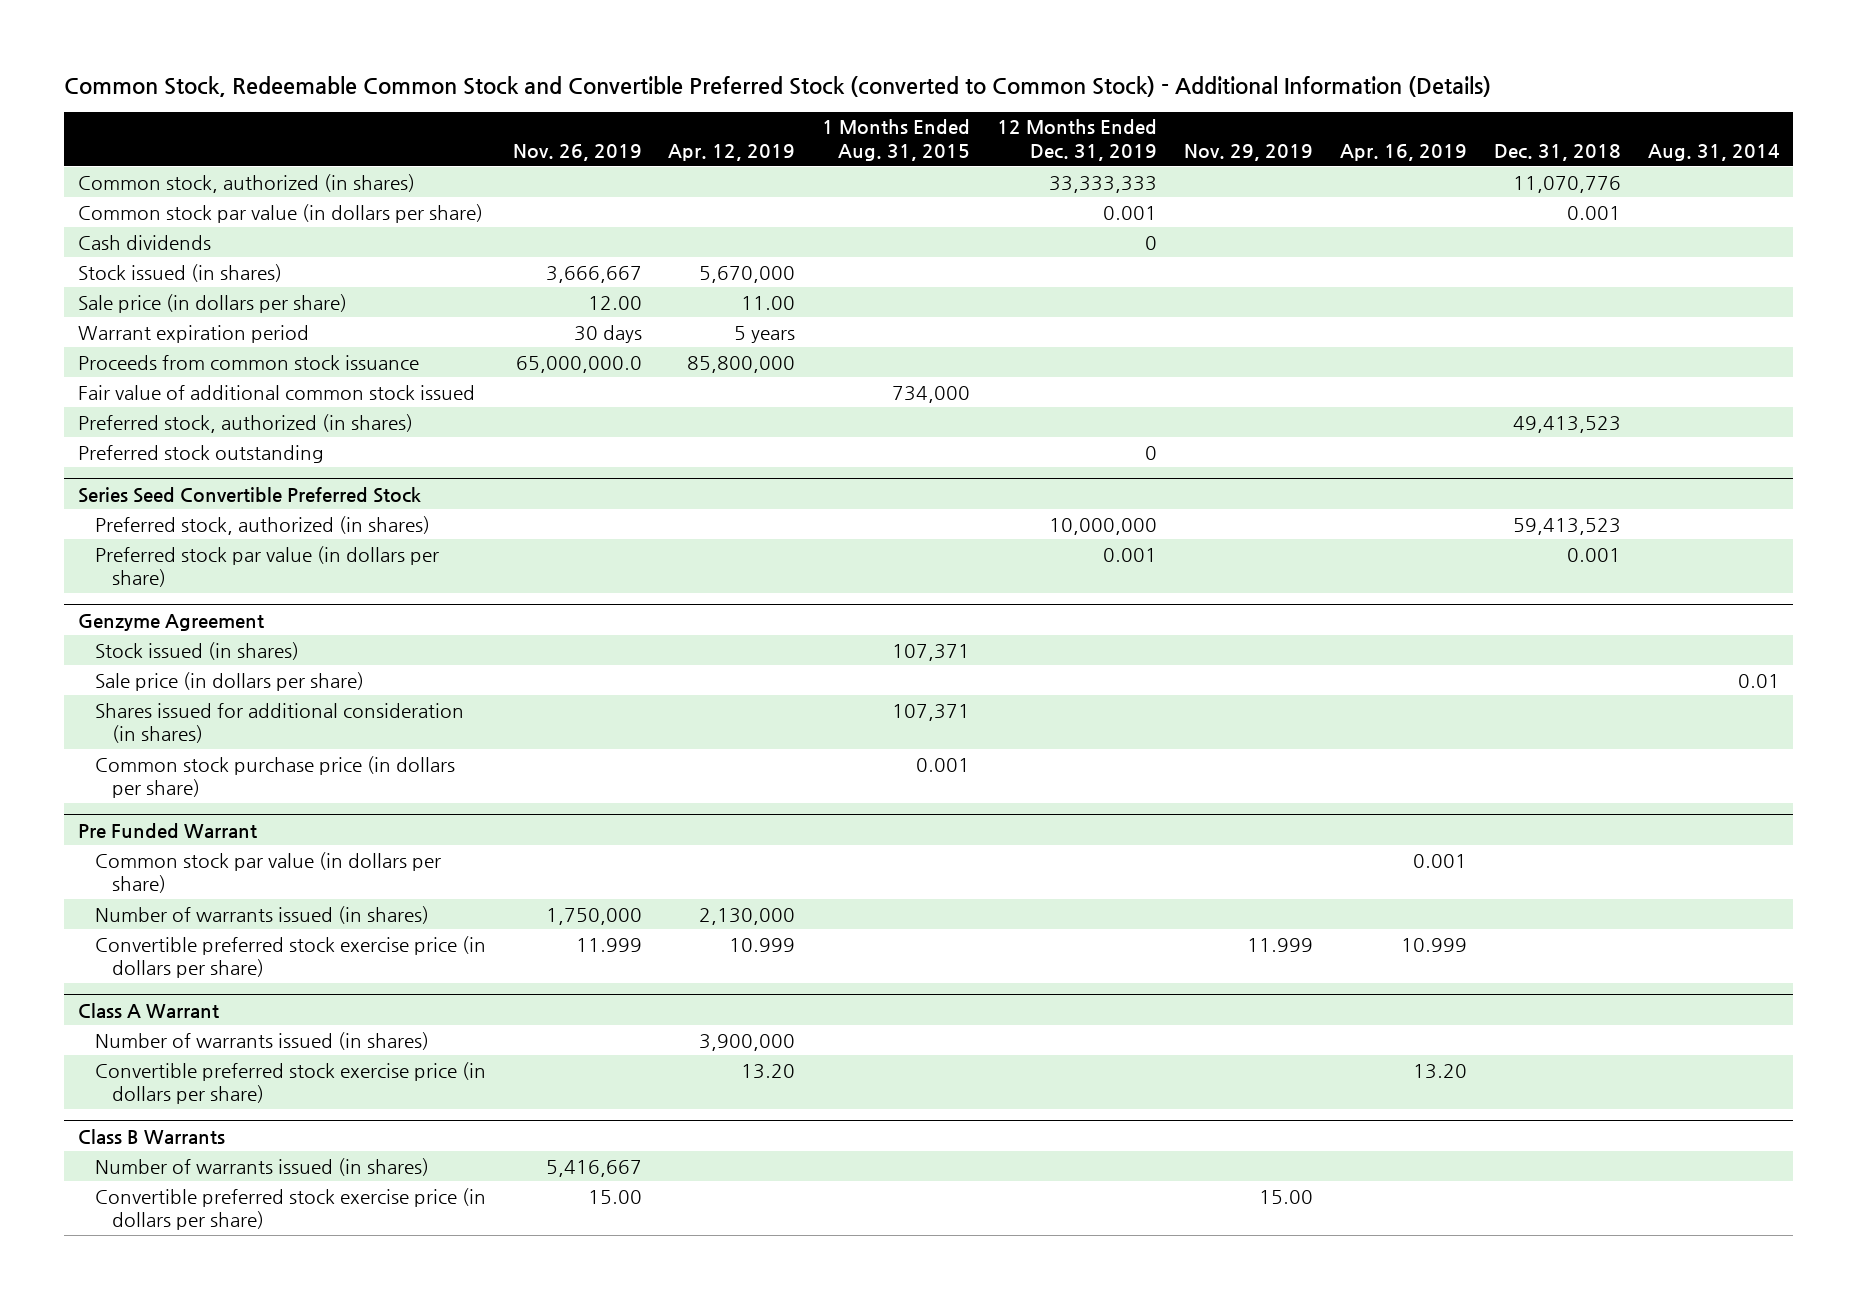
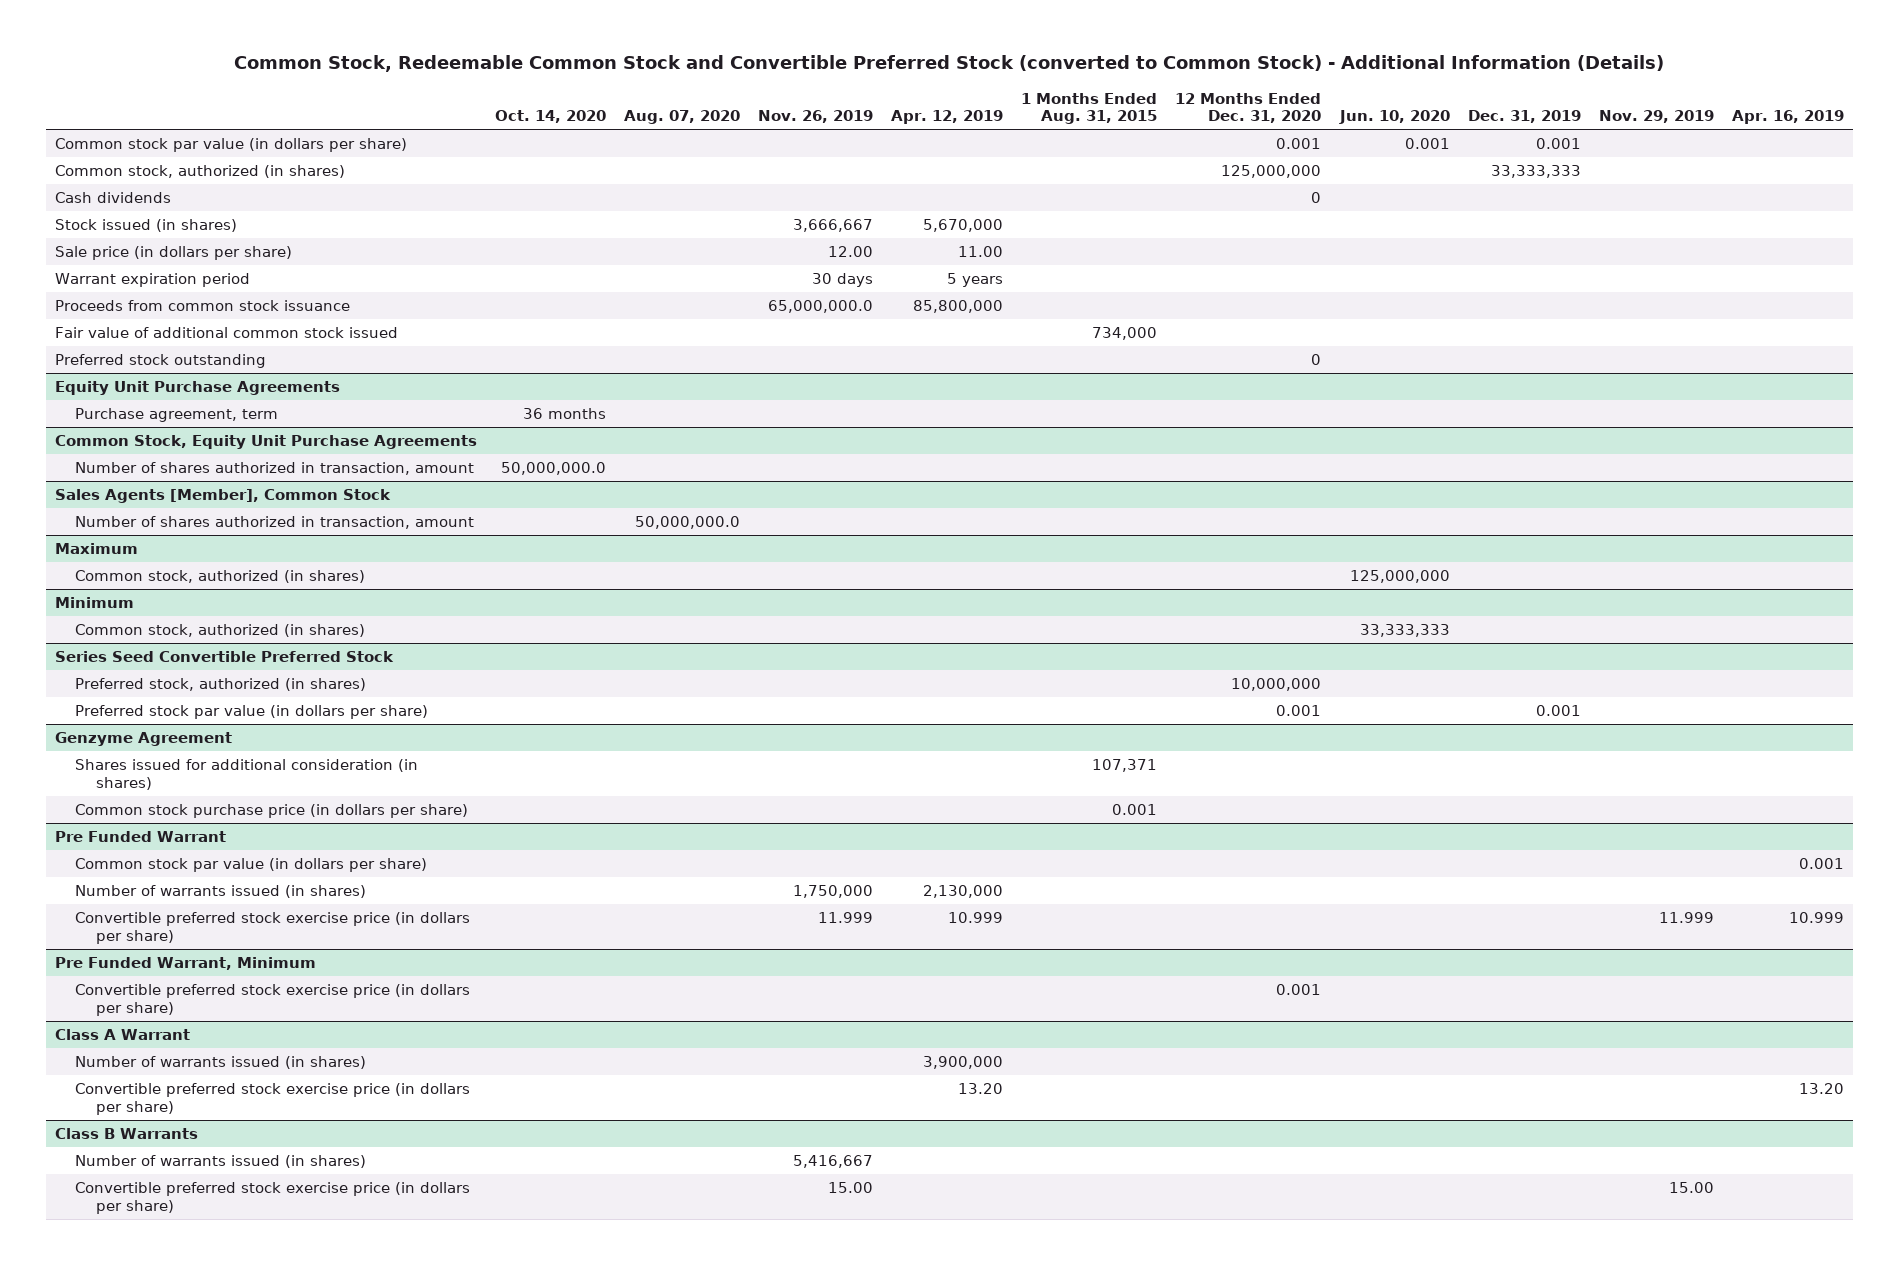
- | Nov. 26, 2019 | Apr. 12, 2019 | 1 Months Ended Aug. 31, 2015 | 12 Months Ended Dec. 31, 2019 | Nov. 29, 2019 | Apr. 16, 2019 | Dec. 31, 2018 | Aug. 31, 2014
+ | Oct. 14, 2020 | Aug. 07, 2020 | Nov. 26, 2019 | Apr. 12, 2019 | 1 Months Ended Aug. 31, 2015 | 12 Months Ended Dec. 31, 2020 | Jun. 10, 2020 | Dec. 31, 2019 | Nov. 29, 2019 | Apr. 16, 2019
moved down: Common stock, authorized (in shares) | | | | | | 125,000,000 | | 33,333,333 | |
- Preferred stock, authorized (in shares) | | | | | | | 49,413,523 |
+ Equity Unit Purchase Agreements
+ Purchase agreement, term | 36 months | | | | | | | | |
+ Common Stock, Equity Unit Purchase Agreements
+ Number of shares authorized in transaction, amount | 50,000,000.0 | | | | | | | | |
+ Sales Agents [Member], Common Stock
+ Number of shares authorized in transaction, amount | | 50,000,000.0 | | | | | | | |
+ Maximum
+ Common stock, authorized (in shares) | | | | | | | 125,000,000 | | |
+ Minimum
+ Common stock, authorized (in shares) | | | | | | | 33,333,333 | | |
@ Genzyme Agreement
- Stock issued (in shares) | | | 107,371 | | | | |
- Sale price (in dollars per share) | | | | | | | | 0.01
+ Pre Funded Warrant, Minimum
+ Convertible preferred stock exercise price (in dollars per share) | | | | | | 0.001 | | | |

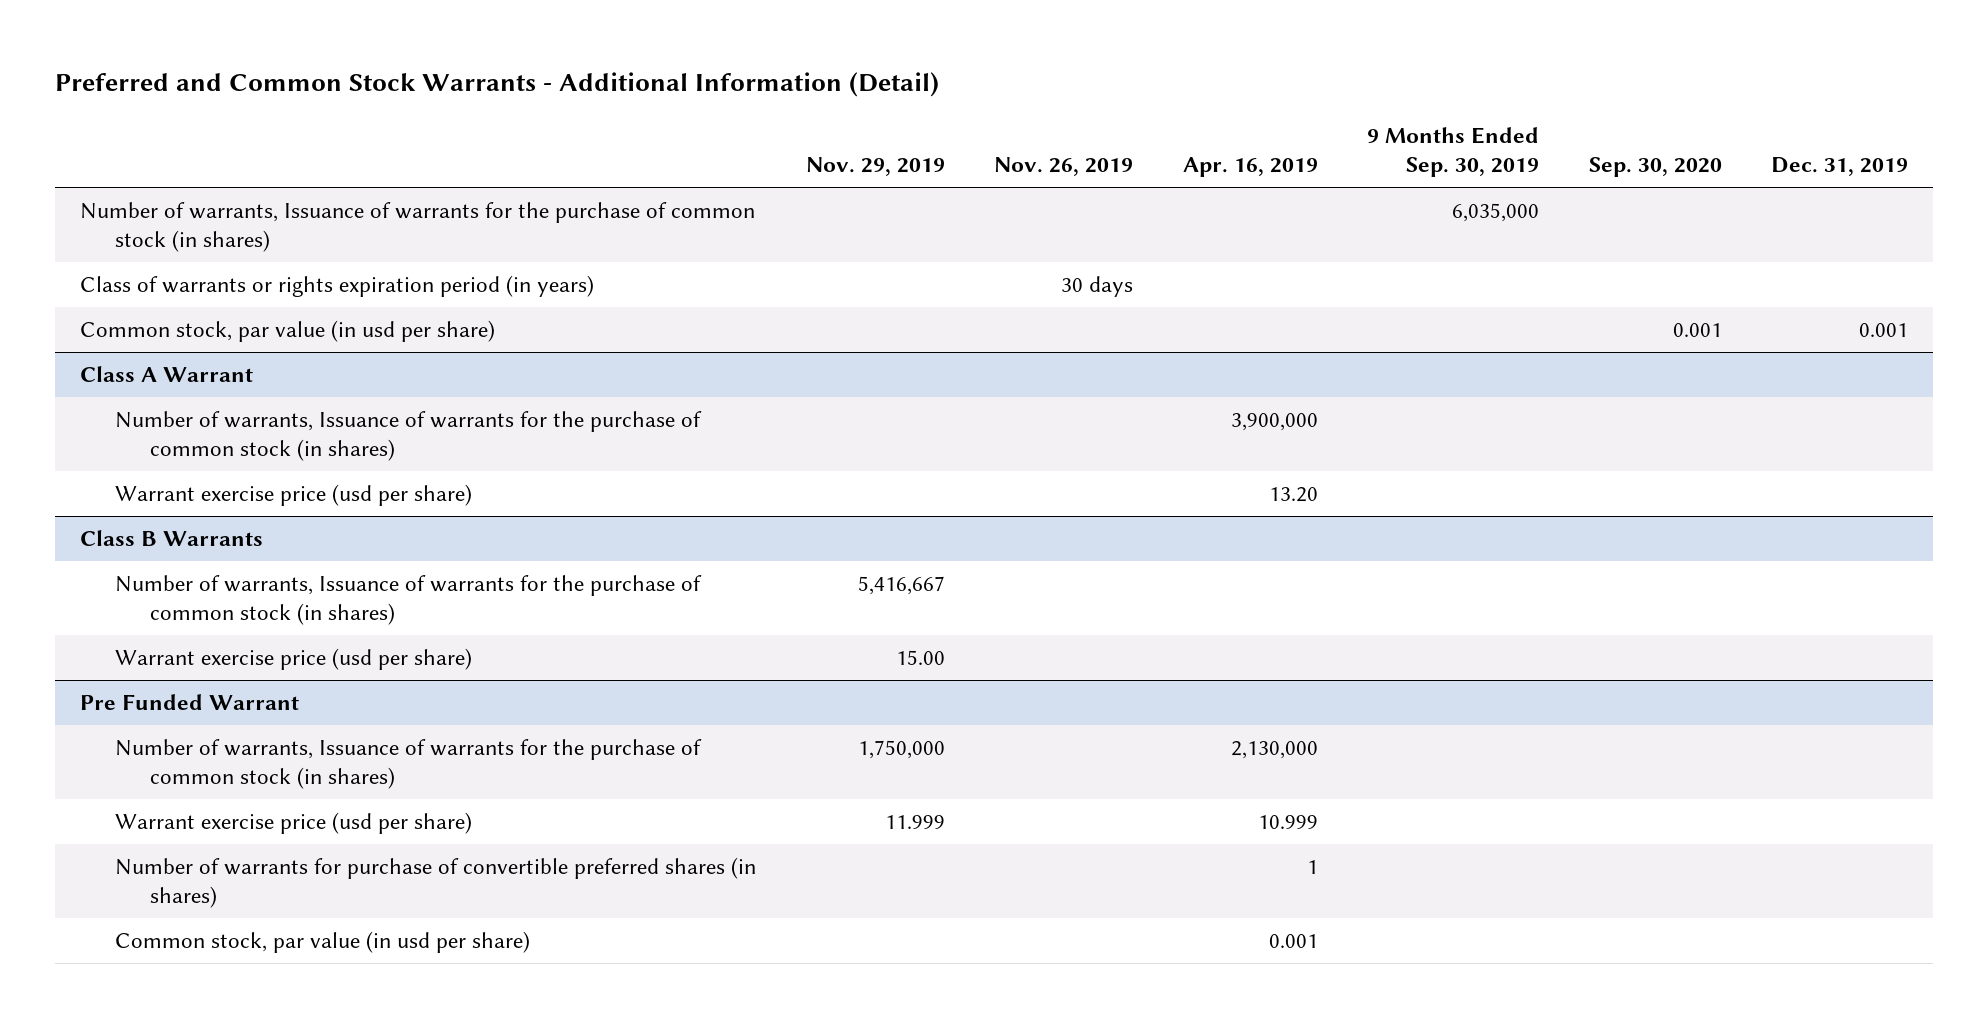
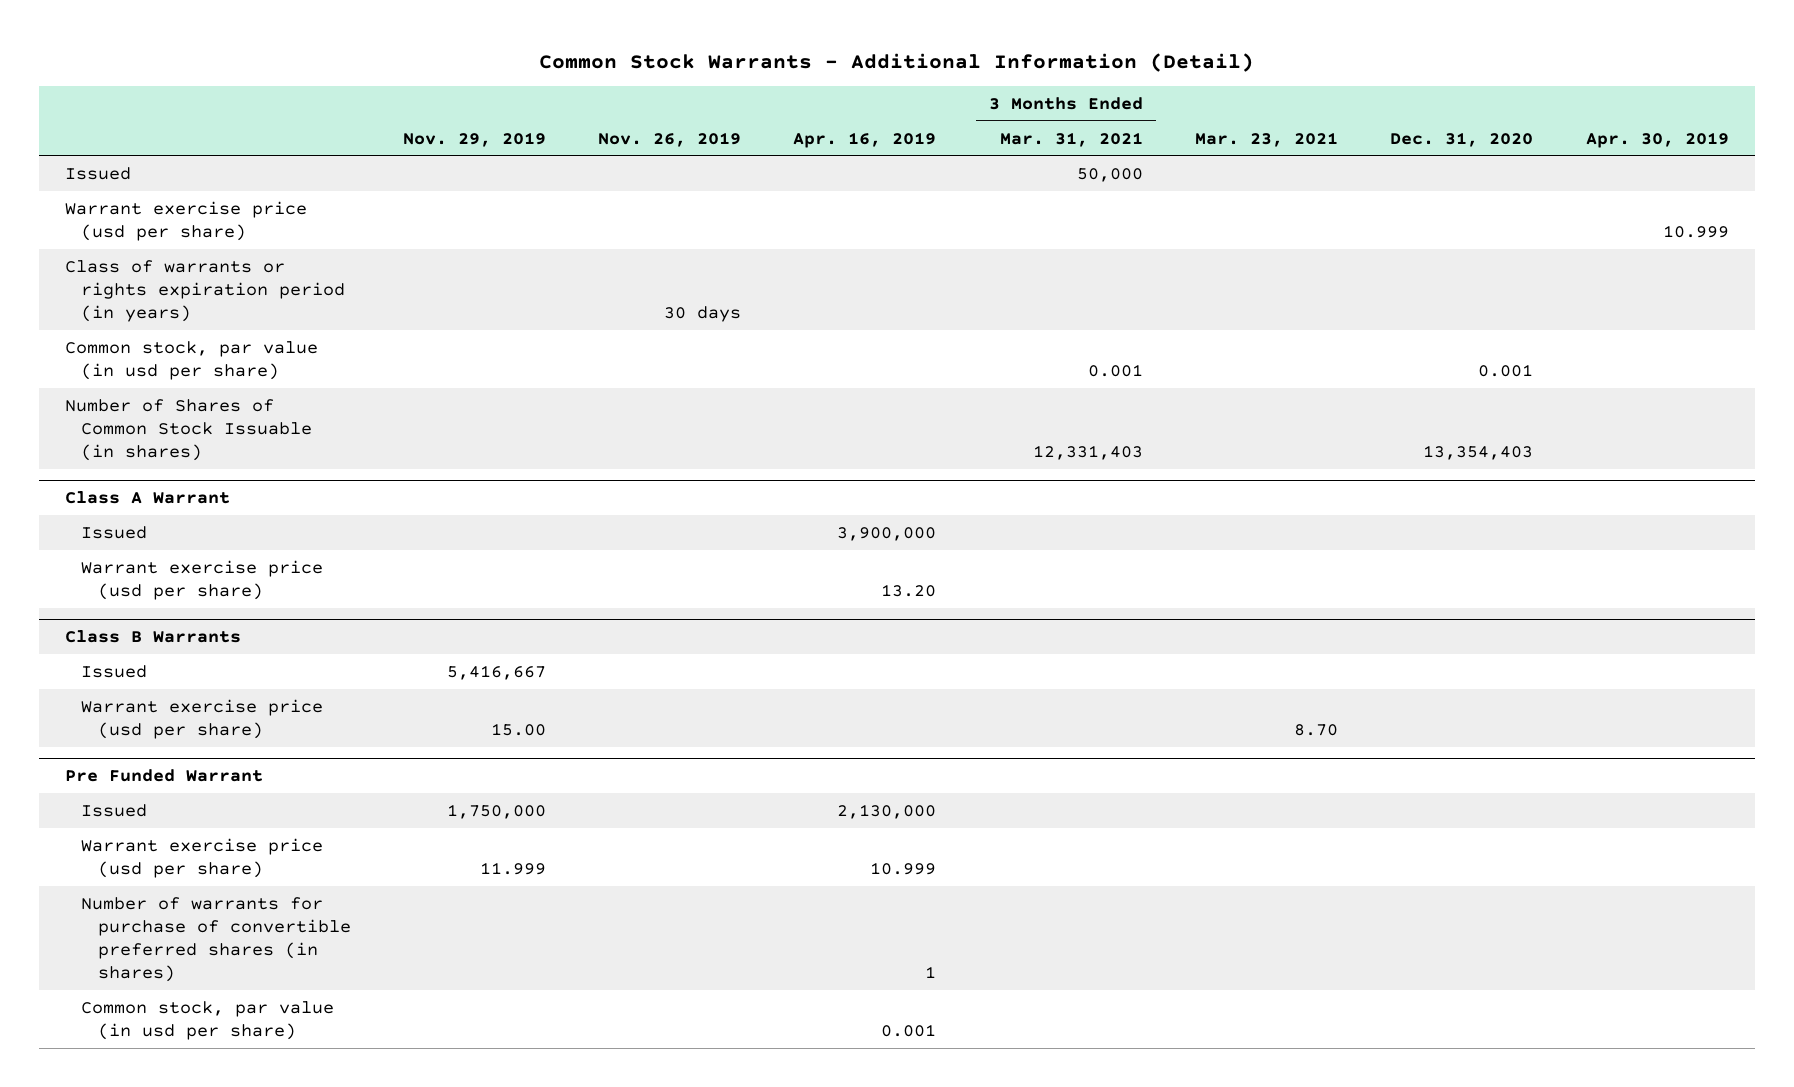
- Preferred and Common Stock Warrants - Additional Information (Detail)
+ Common Stock Warrants - Additional Information (Detail)
- | Nov. 29, 2019 | Nov. 26, 2019 | Apr. 16, 2019 | 9 Months Ended Sep. 30, 2019 | Sep. 30, 2020 | Dec. 31, 2019
+ | Nov. 29, 2019 | Nov. 26, 2019 | Apr. 16, 2019 | 3 Months Ended Mar. 31, 2021 | Mar. 23, 2021 | Dec. 31, 2020 | Apr. 30, 2019
- Number of warrants, Issuance of warrants for the purchase of common stock (in shares) | | | | 6,035,000 | |
+ Issued | | | | 50,000 | | |
+ Warrant exercise price (usd per share) | | | | | | | 10.999
+ Number of Shares of Common Stock Issuable (in shares) | | | | 12,331,403 | | 13,354,403 |
@ Class A Warrant
- Number of warrants, Issuance of warrants for the purchase of common stock (in shares) | | | 3,900,000 | | |
+ Issued | | | 3,900,000 | | | |
@ Class B Warrants
- Number of warrants, Issuance of warrants for the purchase of common stock (in shares) | 5,416,667 | | | | |
+ Issued | 5,416,667 | | | | | |
@ Pre Funded Warrant
- Number of warrants, Issuance of warrants for the purchase of common stock (in shares) | 1,750,000 | | 2,130,000 | | |
+ Issued | 1,750,000 | | 2,130,000 | | | |

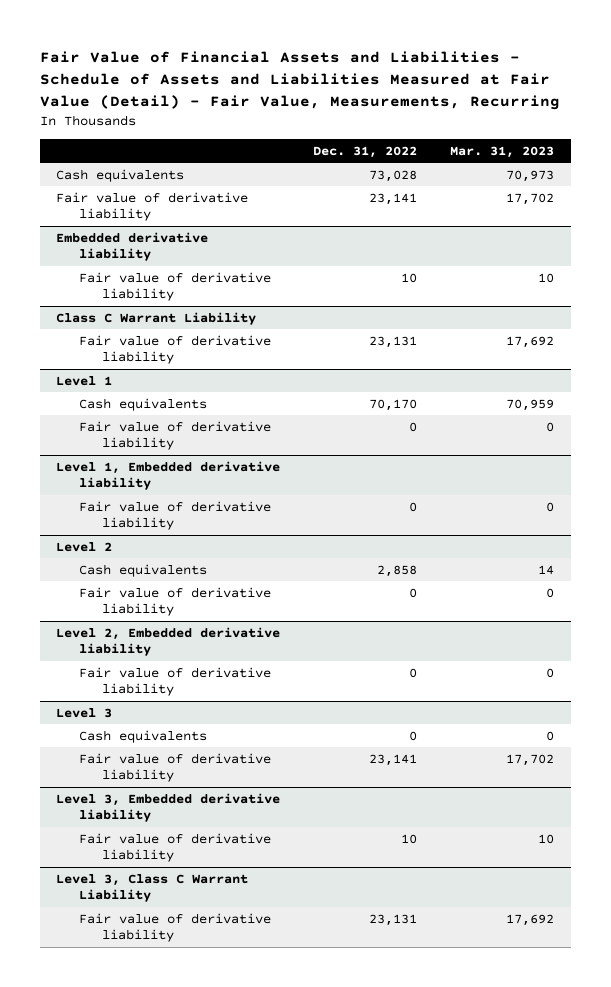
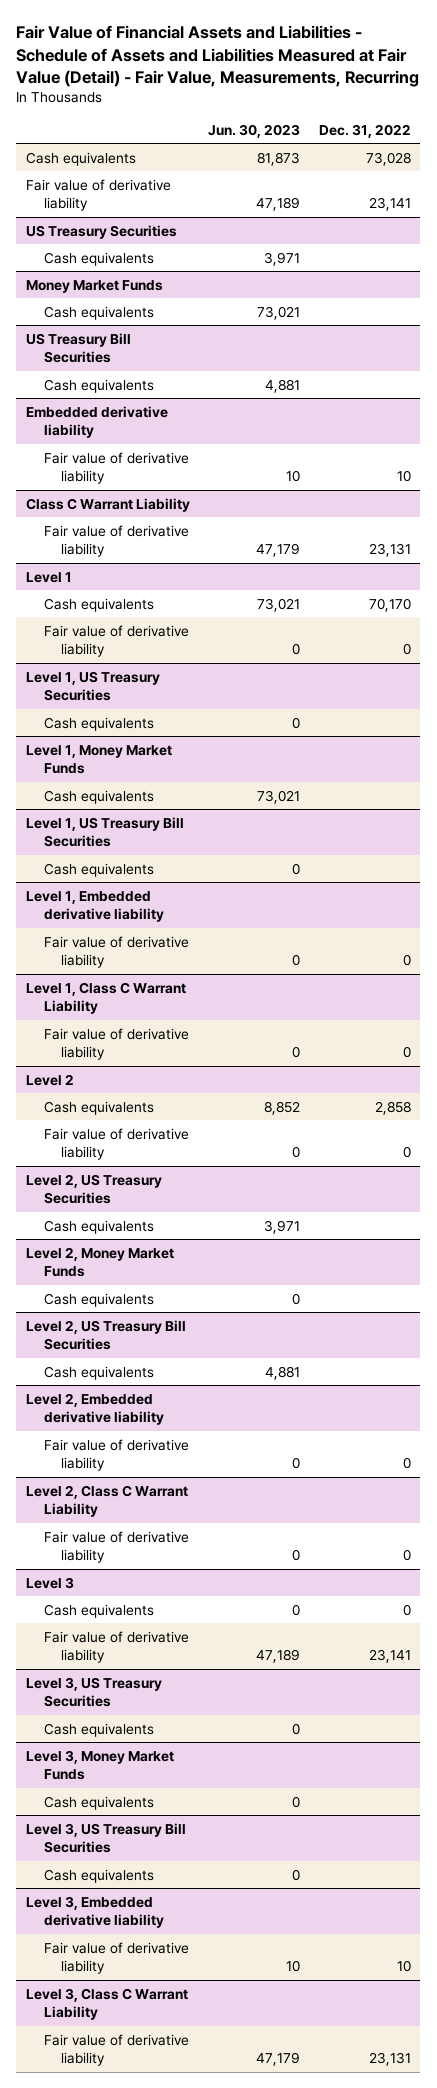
- | Dec. 31, 2022 | Mar. 31, 2023
+ | Jun. 30, 2023 | Dec. 31, 2022
+ US Treasury Securities
+ Cash equivalents | 3,971 |
+ Money Market Funds
+ Cash equivalents | 73,021 |
+ US Treasury Bill Securities
+ Cash equivalents | 4,881 |
+ Level 1, US Treasury Securities
+ Cash equivalents | 0 |
+ Level 1, Money Market Funds
+ Cash equivalents | 73,021 |
+ Level 1, US Treasury Bill Securities
+ Cash equivalents | 0 |
+ Level 1, Class C Warrant Liability
+ Fair value of derivative liability | 0 | 0
+ Level 2, US Treasury Securities
+ Cash equivalents | 3,971 |
+ Level 2, Money Market Funds
+ Cash equivalents | 0 |
+ Level 2, US Treasury Bill Securities
+ Cash equivalents | 4,881 |
+ Level 2, Class C Warrant Liability
+ Fair value of derivative liability | 0 | 0
+ Level 3, US Treasury Securities
+ Cash equivalents | 0 |
+ Level 3, Money Market Funds
+ Cash equivalents | 0 |
+ Level 3, US Treasury Bill Securities
+ Cash equivalents | 0 |

